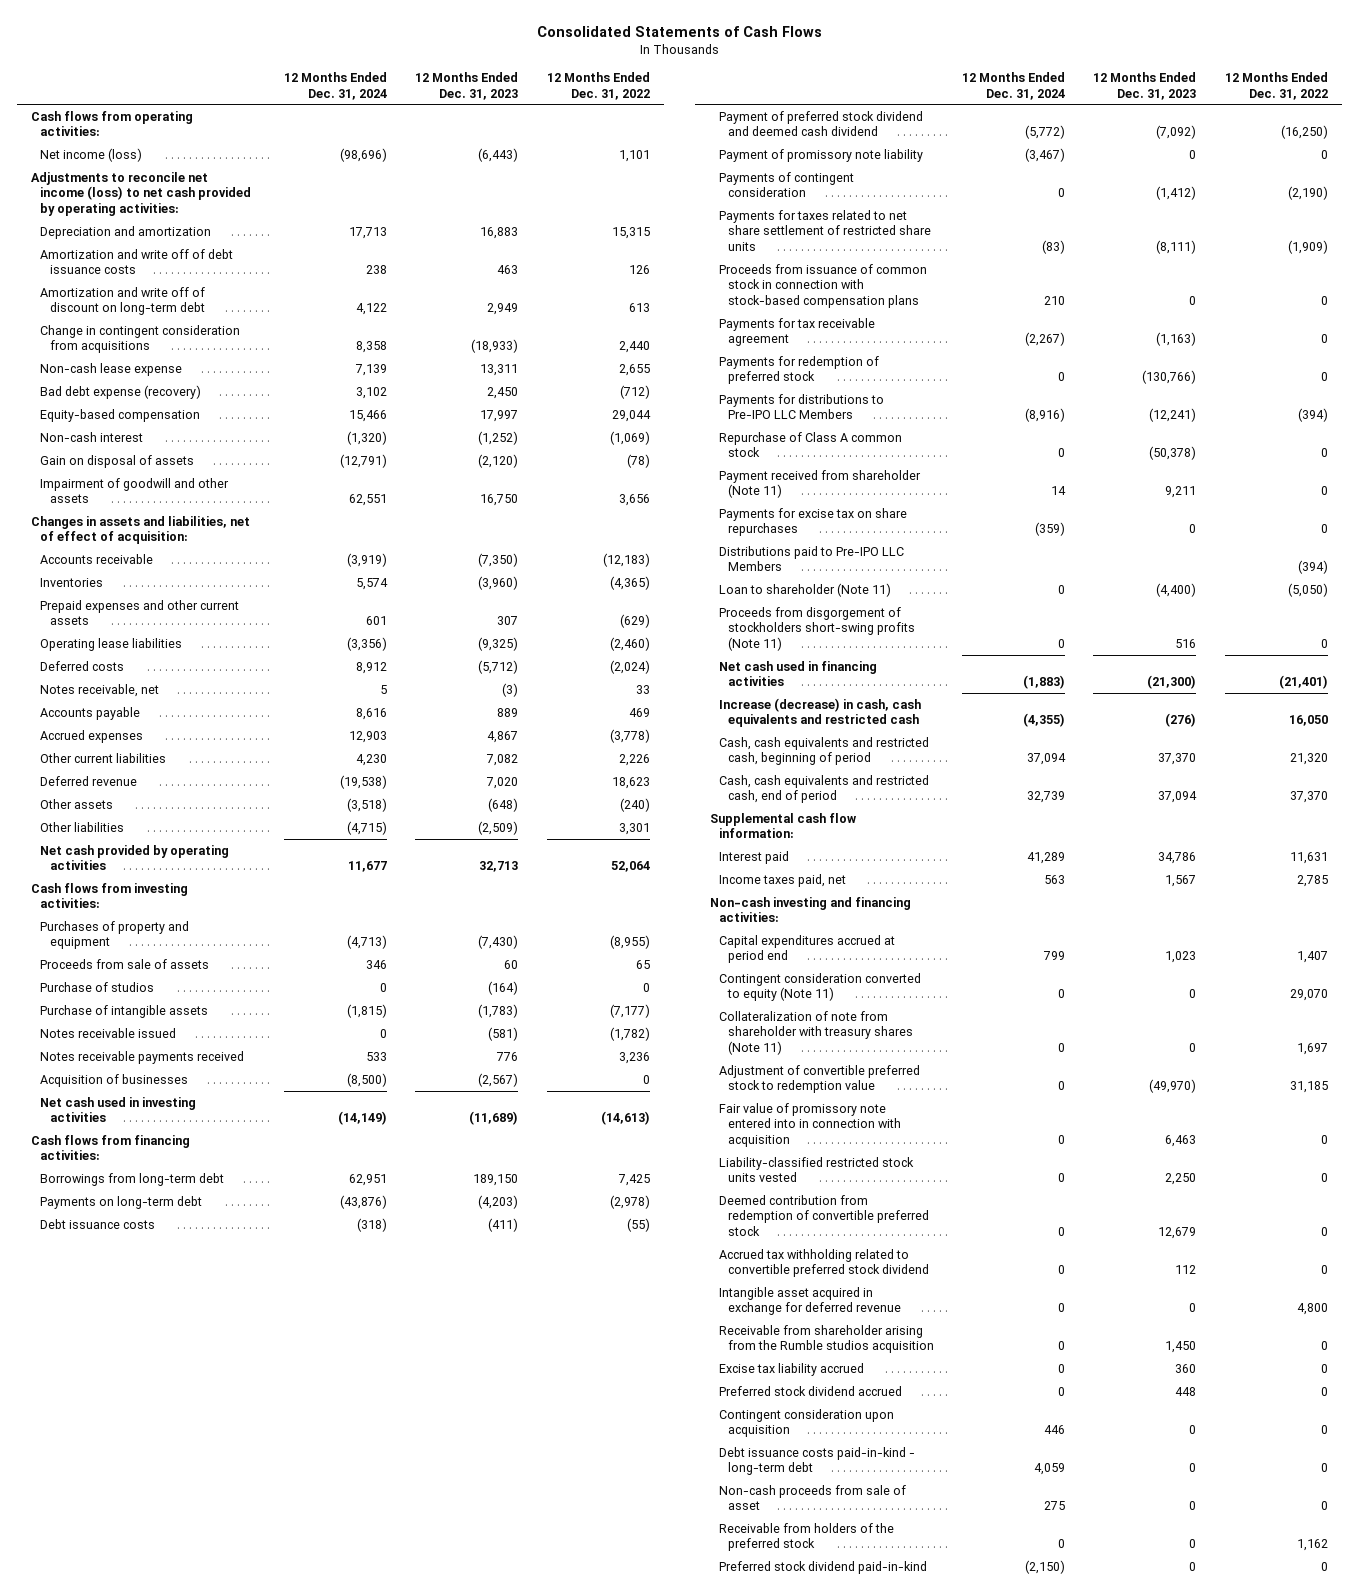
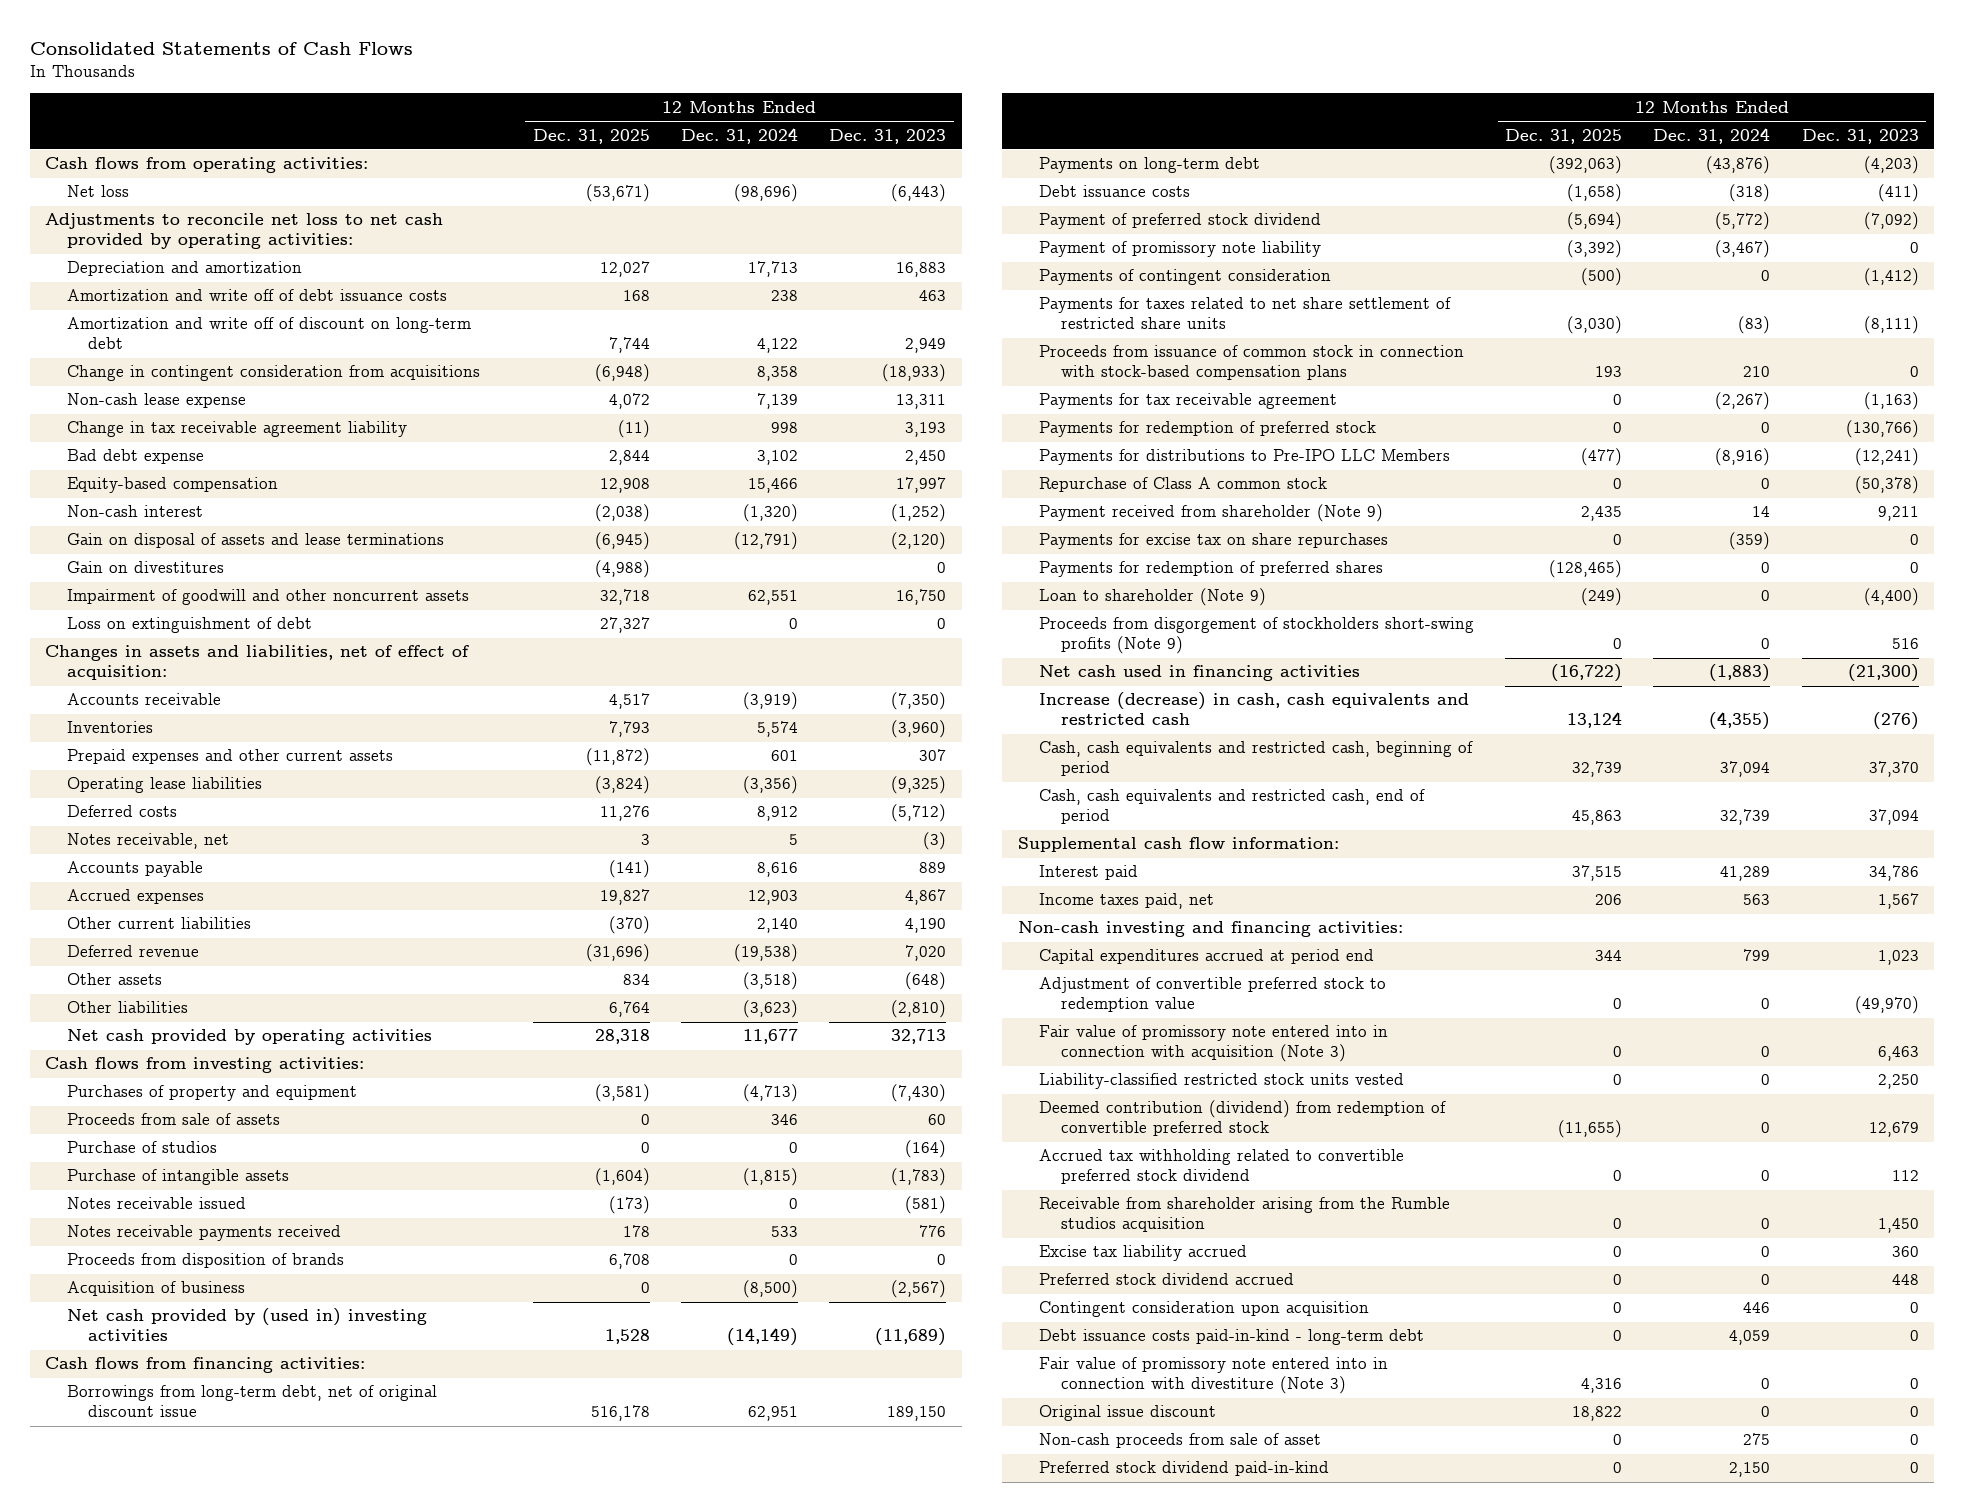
- | 12 Months Ended Dec. 31, 2024 | 12 Months Ended Dec. 31, 2023 | 12 Months Ended Dec. 31, 2022
+ | 12 Months Ended Dec. 31, 2025 | 12 Months Ended Dec. 31, 2024 | 12 Months Ended Dec. 31, 2023
- Net income (loss) | (98,696) | (6,443) | 1,101
- Adjustments to reconcile net income (loss) to net cash provided by operating activities:
+ Net loss | (53,671) | (98,696) | (6,443)
+ Adjustments to reconcile net loss to net cash provided by operating activities:
- Bad debt expense (recovery) | 3,102 | 2,450 | (712)
+ Change in tax receivable agreement liability | (11) | 998 | 3,193
+ Bad debt expense | 2,844 | 3,102 | 2,450
- Gain on disposal of assets | (12,791) | (2,120) | (78)
- Impairment of goodwill and other assets | 62,551 | 16,750 | 3,656
+ Gain on disposal of assets and lease terminations | (6,945) | (12,791) | (2,120)
+ Gain on divestitures | (4,988) | | 0
+ Impairment of goodwill and other noncurrent assets | 32,718 | 62,551 | 16,750
+ Loss on extinguishment of debt | 27,327 | 0 | 0
- Other current liabilities | 4,230 | 7,082 | 2,226
+ Other current liabilities | (370) | 2,140 | 4,190
- Other liabilities | (4,715) | (2,509) | 3,301
+ Other liabilities | 6,764 | (3,623) | (2,810)
- Acquisition of businesses | (8,500) | (2,567) | 0
- Net cash used in investing activities | (14,149) | (11,689) | (14,613)
+ Proceeds from disposition of brands | 6,708 | 0 | 0
+ Acquisition of business | 0 | (8,500) | (2,567)
+ Net cash provided by (used in) investing activities | 1,528 | (14,149) | (11,689)
- Borrowings from long-term debt | 62,951 | 189,150 | 7,425
+ Borrowings from long-term debt, net of original discount issue | 516,178 | 62,951 | 189,150
- Payment of preferred stock dividend and deemed cash dividend | (5,772) | (7,092) | (16,250)
+ Payment of preferred stock dividend | (5,694) | (5,772) | (7,092)
- Payment received from shareholder (Note 11) | 14 | 9,211 | 0
+ Payment received from shareholder (Note 9) | 2,435 | 14 | 9,211
- Distributions paid to Pre-IPO LLC Members | | | (394)
- Loan to shareholder (Note 11) | 0 | (4,400) | (5,050)
- Proceeds from disgorgement of stockholders short-swing profits (Note 11) | 0 | 516 | 0
+ Payments for redemption of preferred shares | (128,465) | 0 | 0
+ Loan to shareholder (Note 9) | (249) | 0 | (4,400)
+ Proceeds from disgorgement of stockholders short-swing profits (Note 9) | 0 | 0 | 516
- Contingent consideration converted to equity (Note 11) | 0 | 0 | 29,070
- Collateralization of note from shareholder with treasury shares (Note 11) | 0 | 0 | 1,697
- Fair value of promissory note entered into in connection with acquisition | 0 | 6,463 | 0
+ Fair value of promissory note entered into in connection with acquisition (Note 3) | 0 | 0 | 6,463
- Deemed contribution from redemption of convertible preferred stock | 0 | 12,679 | 0
+ Deemed contribution (dividend) from redemption of convertible preferred stock | (11,655) | 0 | 12,679
- Intangible asset acquired in exchange for deferred revenue | 0 | 0 | 4,800
+ Fair value of promissory note entered into in connection with divestiture (Note 3) | 4,316 | 0 | 0
+ Original issue discount | 18,822 | 0 | 0
- Receivable from holders of the preferred stock | 0 | 0 | 1,162
- Preferred stock dividend paid-in-kind | (2,150) | 0 | 0
+ Preferred stock dividend paid-in-kind | 0 | 2,150 | 0

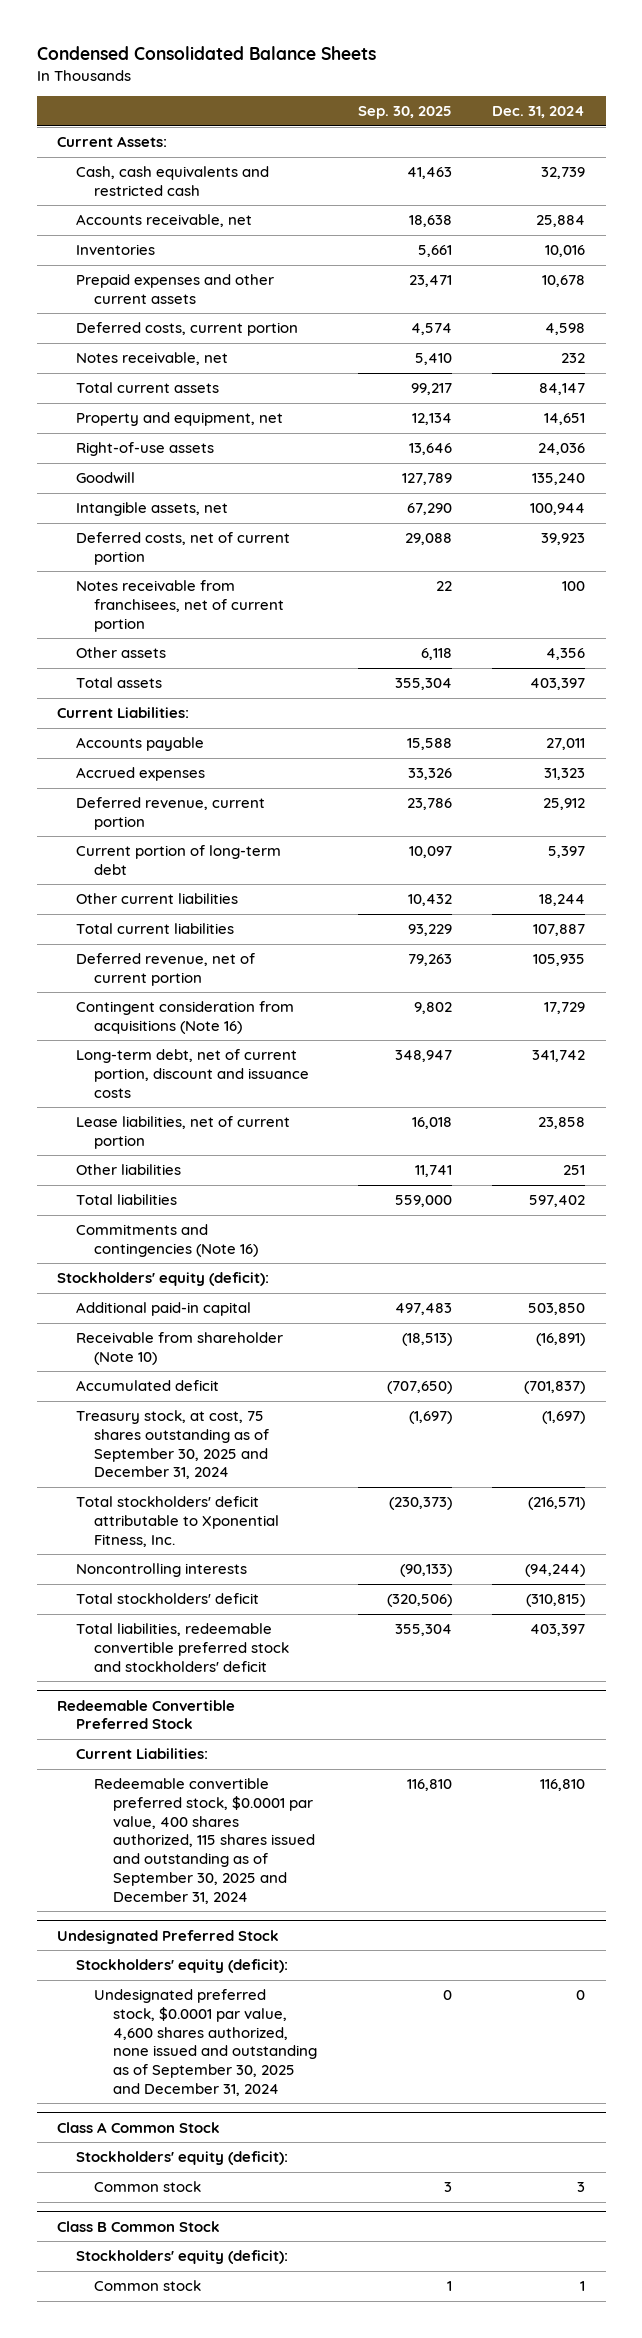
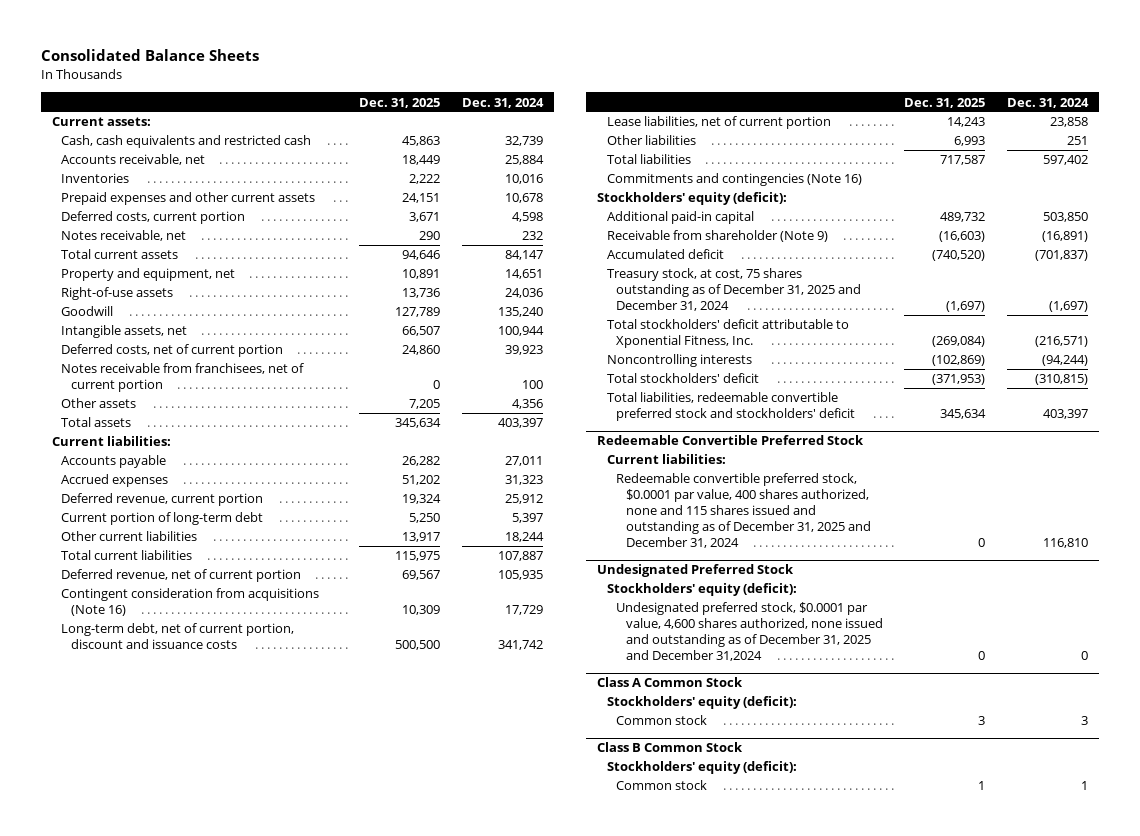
- Condensed Consolidated Balance Sheets
+ Consolidated Balance Sheets
- | Sep. 30, 2025 | Dec. 31, 2024
+ | Dec. 31, 2025 | Dec. 31, 2024
- Current Assets:
+ Current assets:
- Current Liabilities:
+ Current liabilities:
- Receivable from shareholder (Note 10) | (18,513) | (16,891)
+ Receivable from shareholder (Note 9) | (16,603) | (16,891)
- Treasury stock, at cost, 75 shares outstanding as of September 30, 2025 and December 31, 2024 | (1,697) | (1,697)
+ Treasury stock, at cost, 75 shares outstanding as of December 31, 2025 and December 31, 2024 | (1,697) | (1,697)
@ Redeemable Convertible Preferred Stock
- Current Liabilities:
- Redeemable convertible preferred stock, $0.0001 par value, 400 shares authorized, 115 shares issued and outstanding as of September 30, 2025 and December 31, 2024 | 116,810 | 116,810
+ Current liabilities:
+ Redeemable convertible preferred stock, $0.0001 par value, 400 shares authorized, none and 115 shares issued and outstanding as of December 31, 2025 and December 31, 2024 | 0 | 116,810
@ Undesignated Preferred Stock
- Undesignated preferred stock, $0.0001 par value, 4,600 shares authorized, none issued and outstanding as of September 30, 2025 and December 31, 2024 | 0 | 0
+ Undesignated preferred stock, $0.0001 par value, 4,600 shares authorized, none issued and outstanding as of December 31, 2025 and December 31,2024 | 0 | 0

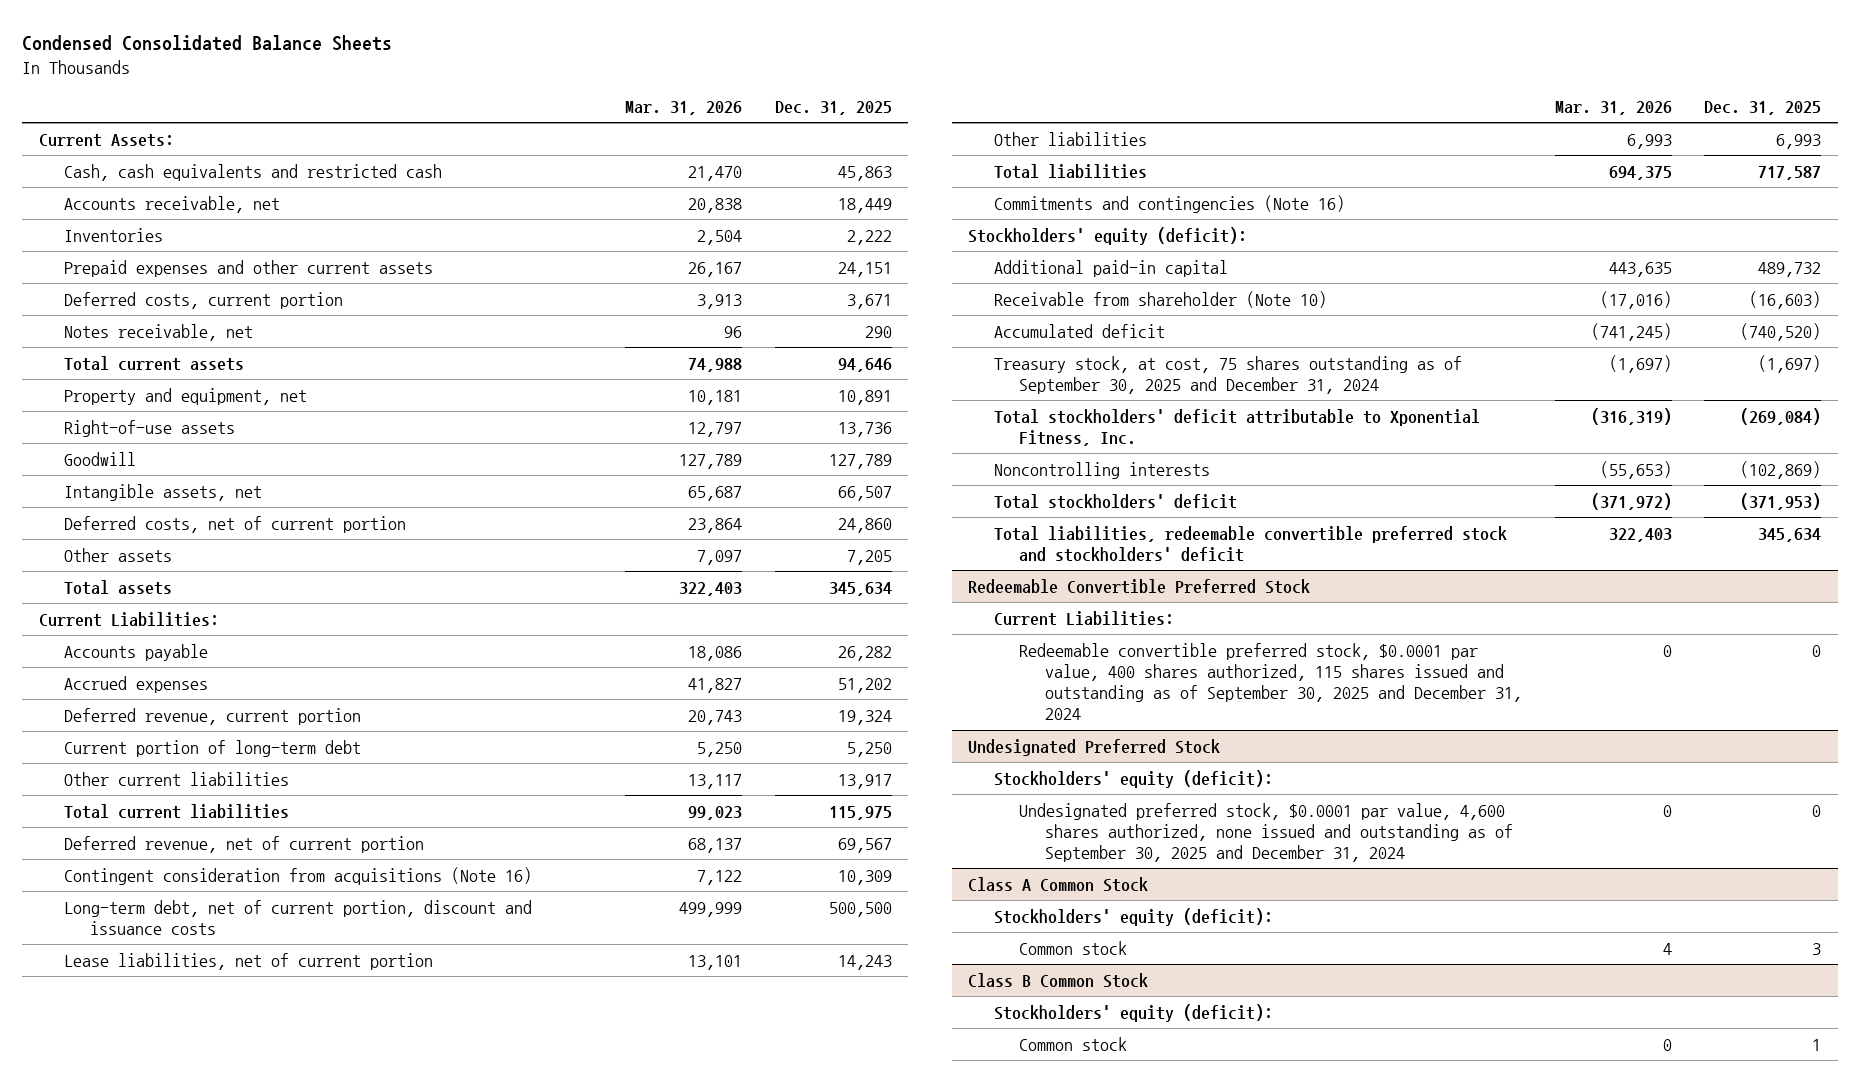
- Consolidated Balance Sheets
+ Condensed Consolidated Balance Sheets
- | Dec. 31, 2025 | Dec. 31, 2024
+ | Mar. 31, 2026 | Dec. 31, 2025
- Current assets:
+ Current Assets:
- Notes receivable from franchisees, net of current portion | 0 | 100
- Current liabilities:
+ Current Liabilities:
- Receivable from shareholder (Note 9) | (16,603) | (16,891)
+ Receivable from shareholder (Note 10) | (17,016) | (16,603)
- Treasury stock, at cost, 75 shares outstanding as of December 31, 2025 and December 31, 2024 | (1,697) | (1,697)
+ Treasury stock, at cost, 75 shares outstanding as of September 30, 2025 and December 31, 2024 | (1,697) | (1,697)
@ Redeemable Convertible Preferred Stock
- Current liabilities:
- Redeemable convertible preferred stock, $0.0001 par value, 400 shares authorized, none and 115 shares issued and outstanding as of December 31, 2025 and December 31, 2024 | 0 | 116,810
+ Current Liabilities:
+ Redeemable convertible preferred stock, $0.0001 par value, 400 shares authorized, 115 shares issued and outstanding as of September 30, 2025 and December 31, 2024 | 0 | 0
@ Undesignated Preferred Stock
- Undesignated preferred stock, $0.0001 par value, 4,600 shares authorized, none issued and outstanding as of December 31, 2025 and December 31,2024 | 0 | 0
+ Undesignated preferred stock, $0.0001 par value, 4,600 shares authorized, none issued and outstanding as of September 30, 2025 and December 31, 2024 | 0 | 0

